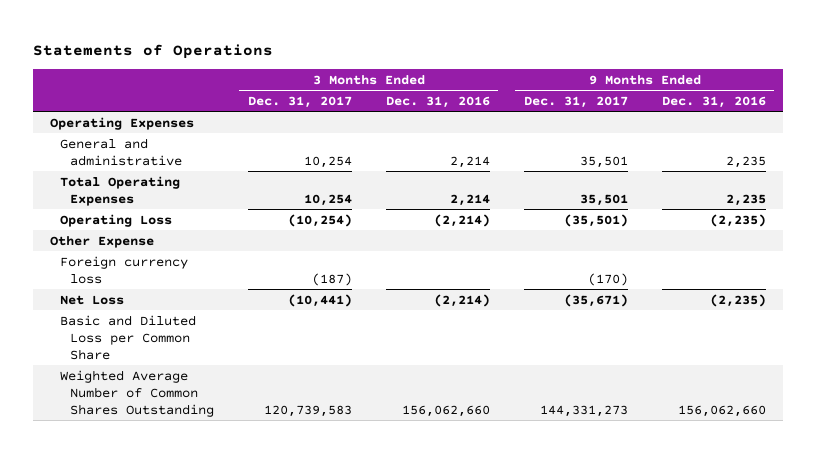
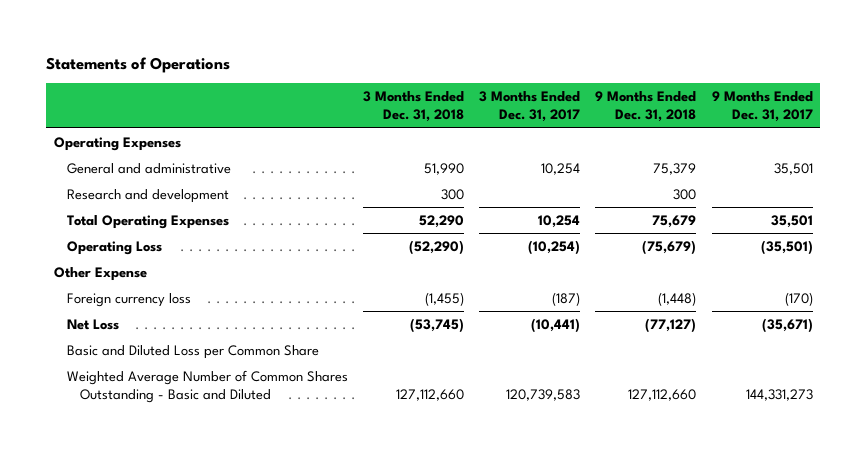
- | 3 Months Ended Dec. 31, 2017 | 3 Months Ended Dec. 31, 2016 | 9 Months Ended Dec. 31, 2017 | 9 Months Ended Dec. 31, 2016
+ | 3 Months Ended Dec. 31, 2018 | 3 Months Ended Dec. 31, 2017 | 9 Months Ended Dec. 31, 2018 | 9 Months Ended Dec. 31, 2017
+ Research and development | 300 | | 300 |
- Weighted Average Number of Common Shares Outstanding | 120,739,583 | 156,062,660 | 144,331,273 | 156,062,660
+ Weighted Average Number of Common Shares Outstanding - Basic and Diluted | 127,112,660 | 120,739,583 | 127,112,660 | 144,331,273

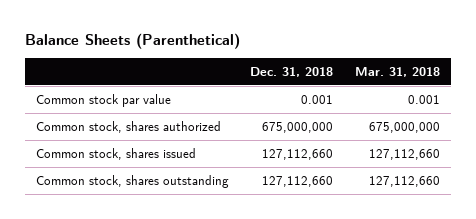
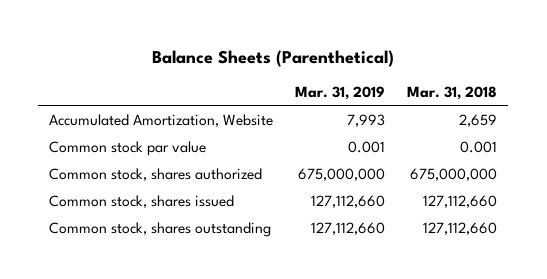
- | Dec. 31, 2018 | Mar. 31, 2018
+ | Mar. 31, 2019 | Mar. 31, 2018
+ Accumulated Amortization, Website | 7,993 | 2,659

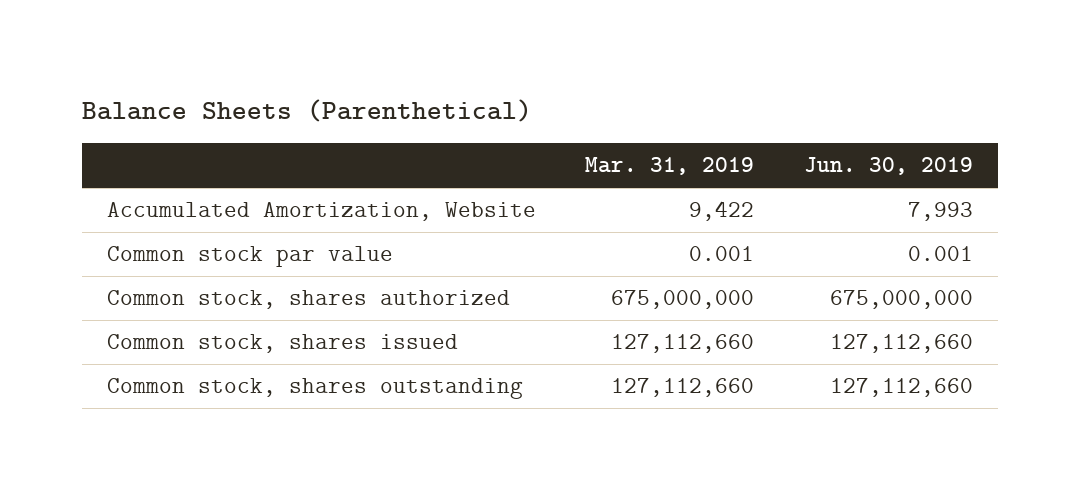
- | Mar. 31, 2019 | Mar. 31, 2018
+ | Mar. 31, 2019 | Jun. 30, 2019
- Accumulated Amortization, Website | 7,993 | 2,659
+ Accumulated Amortization, Website | 9,422 | 7,993

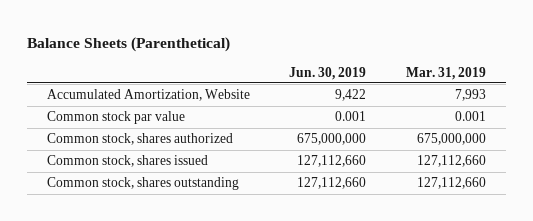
- | Mar. 31, 2019 | Jun. 30, 2019
+ | Jun. 30, 2019 | Mar. 31, 2019
- Accumulated Amortization, Website | 9,422 | 7,993
+ Accumulated Amortization, Website | 9,422 | 7,993

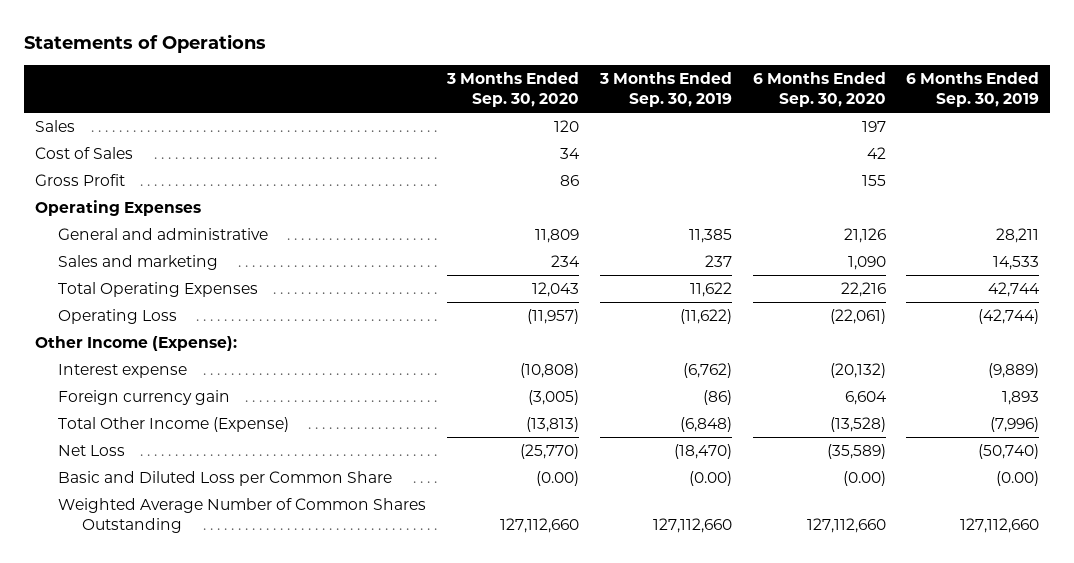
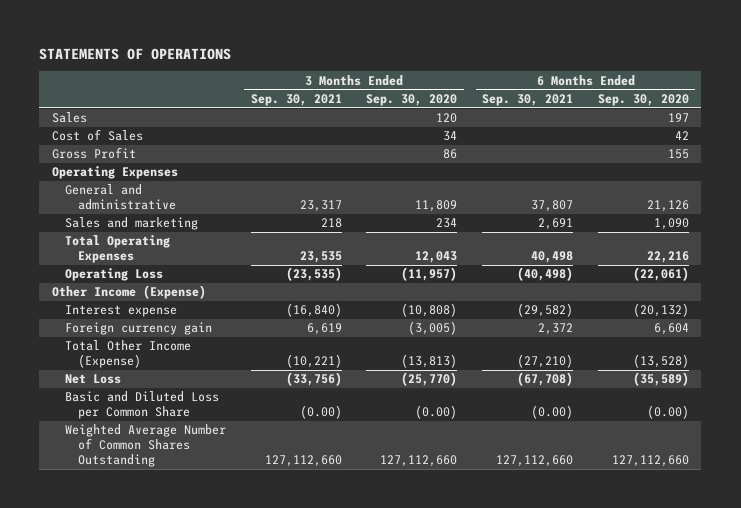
- Statements of Operations
+ STATEMENTS OF OPERATIONS
- | 3 Months Ended Sep. 30, 2020 | 3 Months Ended Sep. 30, 2019 | 6 Months Ended Sep. 30, 2020 | 6 Months Ended Sep. 30, 2019
+ | 3 Months Ended Sep. 30, 2021 | 3 Months Ended Sep. 30, 2020 | 6 Months Ended Sep. 30, 2021 | 6 Months Ended Sep. 30, 2020
- Other Income (Expense):
+ Other Income (Expense)

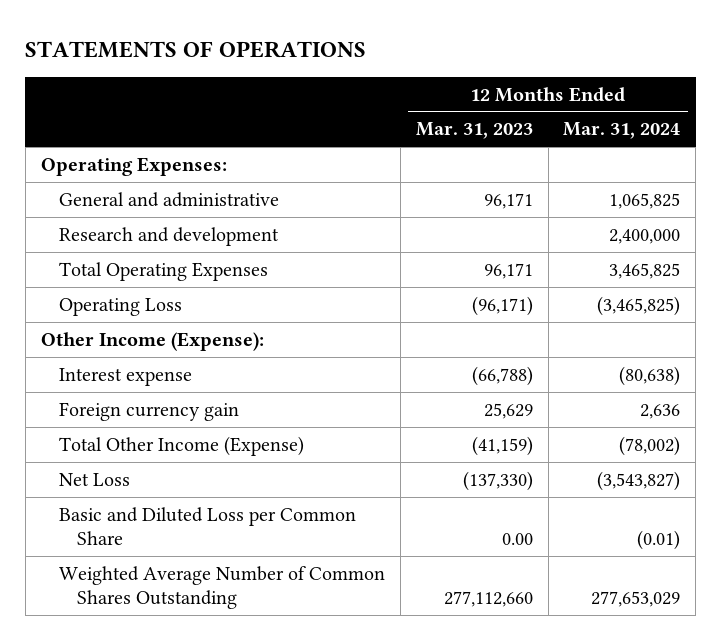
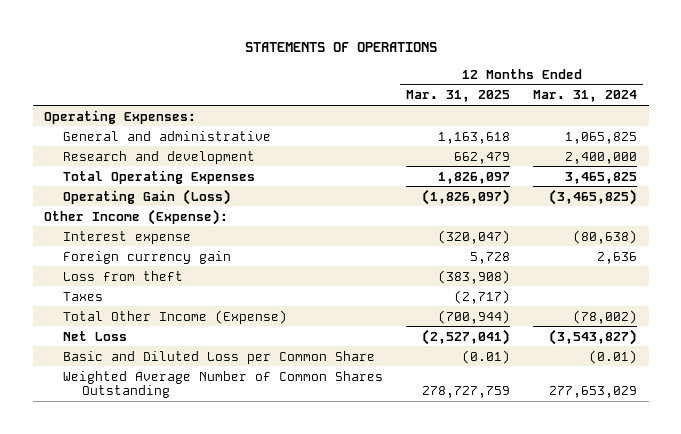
- | 12 Months Ended Mar. 31, 2023 | 12 Months Ended Mar. 31, 2024
+ | 12 Months Ended Mar. 31, 2025 | 12 Months Ended Mar. 31, 2024
- Operating Loss | (96,171) | (3,465,825)
+ Operating Gain (Loss) | (1,826,097) | (3,465,825)
+ Loss from theft | (383,908) |
+ Taxes | (2,717) |

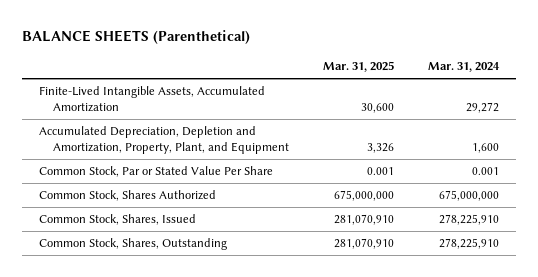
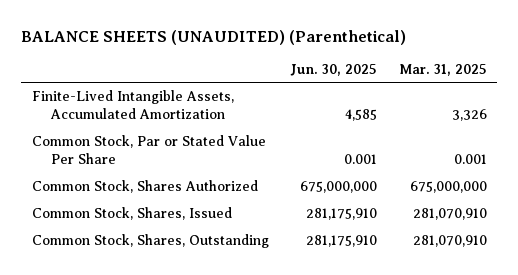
- BALANCE SHEETS (Parenthetical)
+ BALANCE SHEETS (UNAUDITED) (Parenthetical)
- | Mar. 31, 2025 | Mar. 31, 2024
+ | Jun. 30, 2025 | Mar. 31, 2025
- Finite-Lived Intangible Assets, Accumulated Amortization | 30,600 | 29,272
- Accumulated Depreciation, Depletion and Amortization, Property, Plant, and Equipment | 3,326 | 1,600
+ Finite-Lived Intangible Assets, Accumulated Amortization | 4,585 | 3,326

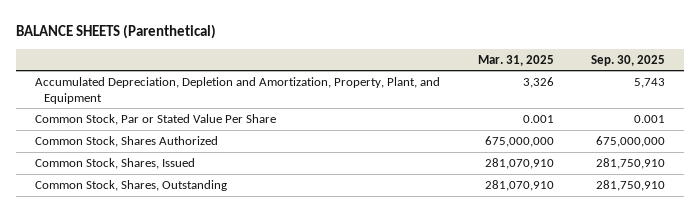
- BALANCE SHEETS (UNAUDITED) (Parenthetical)
+ BALANCE SHEETS (Parenthetical)
- | Jun. 30, 2025 | Mar. 31, 2025
+ | Mar. 31, 2025 | Sep. 30, 2025
- Finite-Lived Intangible Assets, Accumulated Amortization | 4,585 | 3,326
+ Accumulated Depreciation, Depletion and Amortization, Property, Plant, and Equipment | 3,326 | 5,743

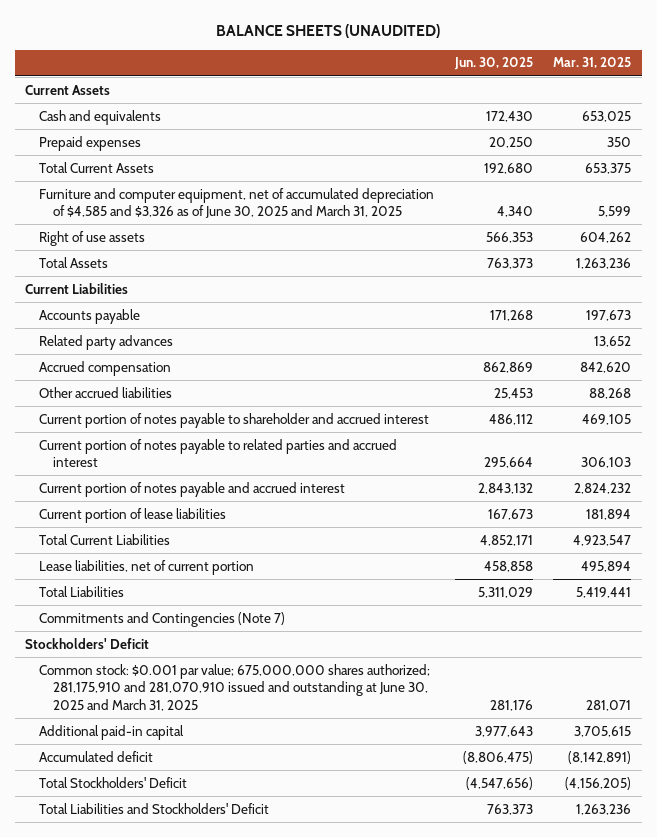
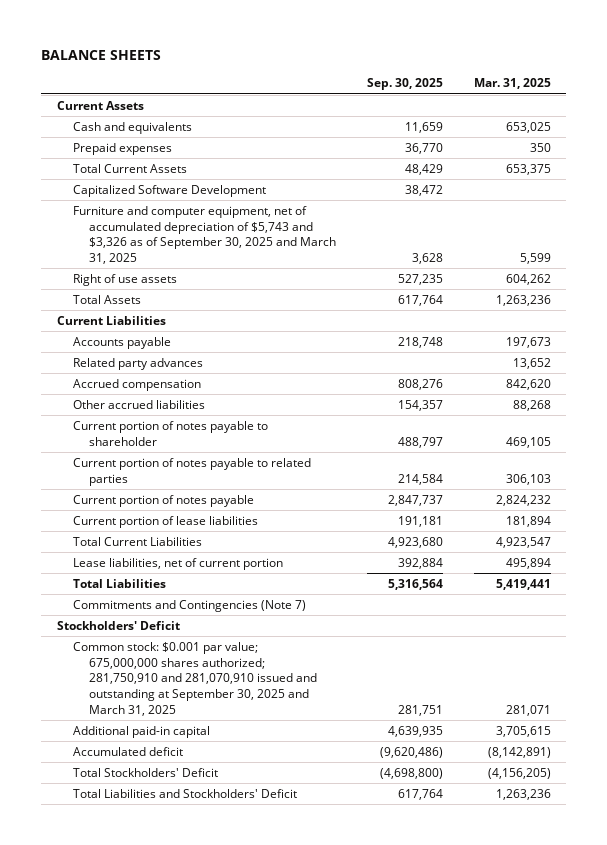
- BALANCE SHEETS (UNAUDITED)
+ BALANCE SHEETS
- | Jun. 30, 2025 | Mar. 31, 2025
+ | Sep. 30, 2025 | Mar. 31, 2025
- Furniture and computer equipment, net of accumulated depreciation of $4,585 and $3,326 as of June 30, 2025 and March 31, 2025 | 4,340 | 5,599
+ Capitalized Software Development | 38,472 |
+ Furniture and computer equipment, net of accumulated depreciation of $5,743 and $3,326 as of September 30, 2025 and March 31, 2025 | 3,628 | 5,599
- Current portion of notes payable to shareholder and accrued interest | 486,112 | 469,105
- Current portion of notes payable to related parties and accrued interest | 295,664 | 306,103
- Current portion of notes payable and accrued interest | 2,843,132 | 2,824,232
+ Current portion of notes payable to shareholder | 488,797 | 469,105
+ Current portion of notes payable to related parties | 214,584 | 306,103
+ Current portion of notes payable | 2,847,737 | 2,824,232
- Common stock: $0.001 par value; 675,000,000 shares authorized; 281,175,910 and 281,070,910 issued and outstanding at June 30, 2025 and March 31, 2025 | 281,176 | 281,071
+ Common stock: $0.001 par value; 675,000,000 shares authorized; 281,750,910 and 281,070,910 issued and outstanding at September 30, 2025 and March 31, 2025 | 281,751 | 281,071

